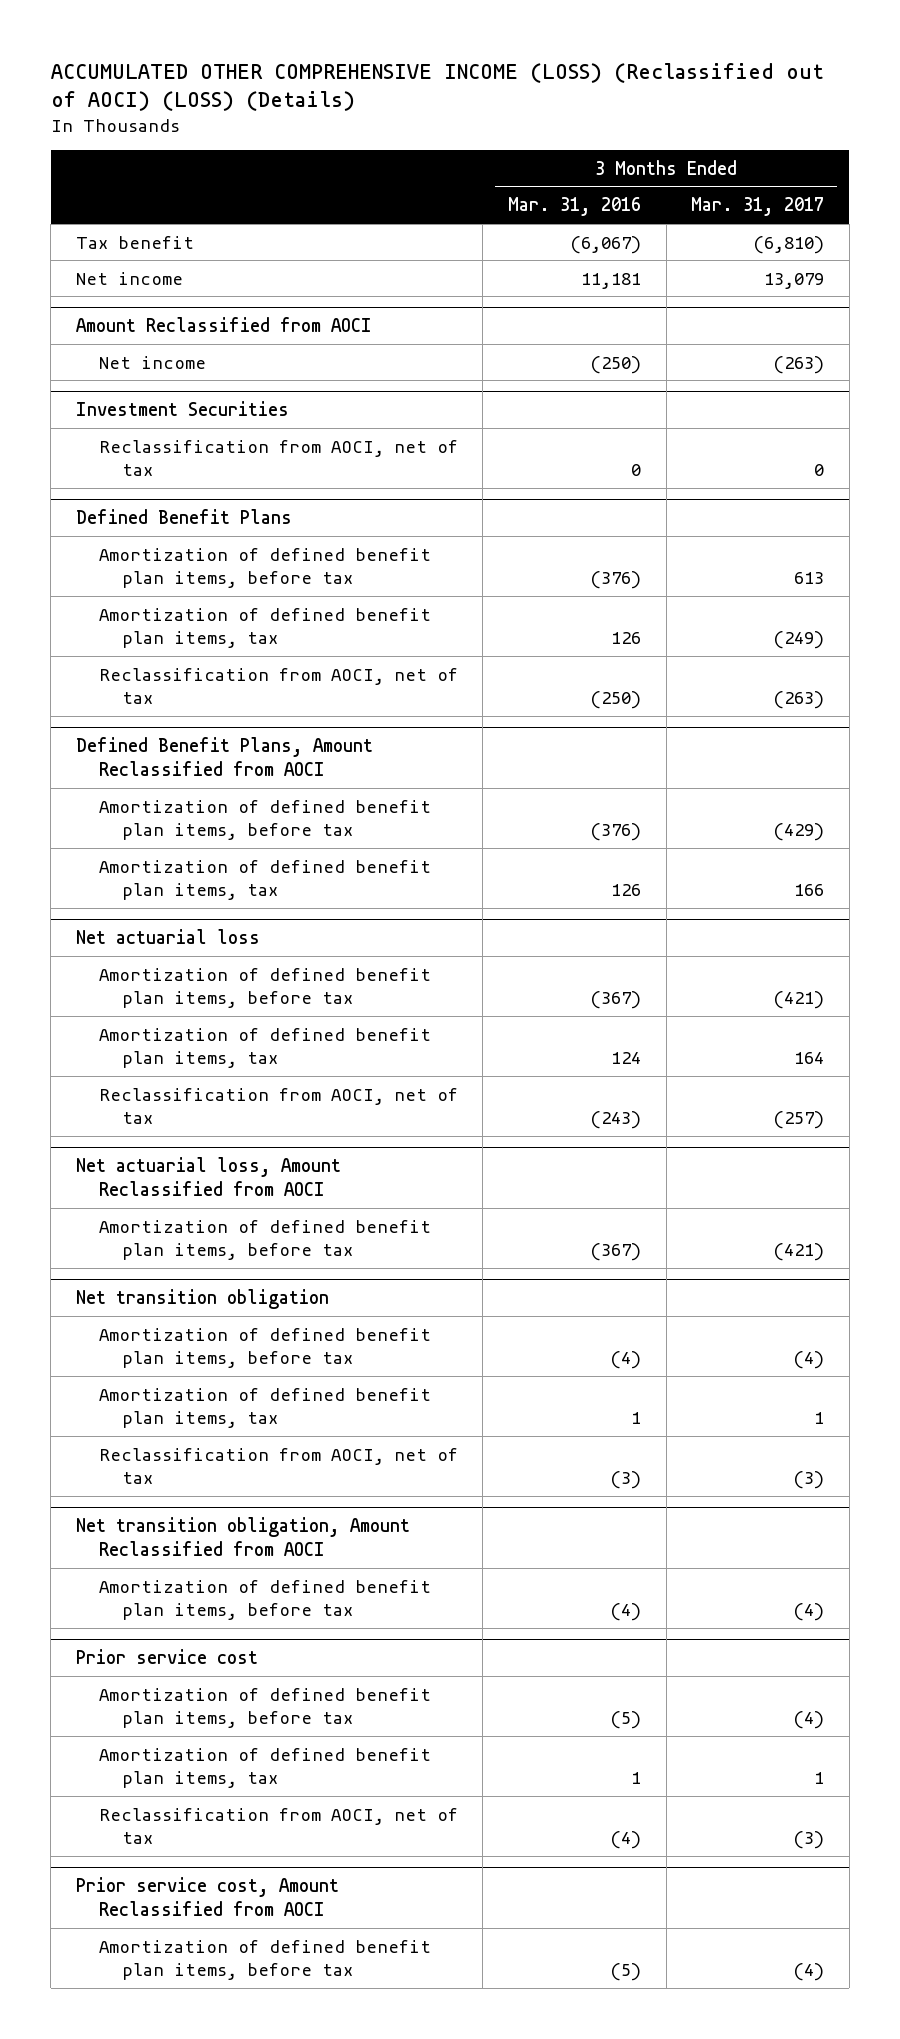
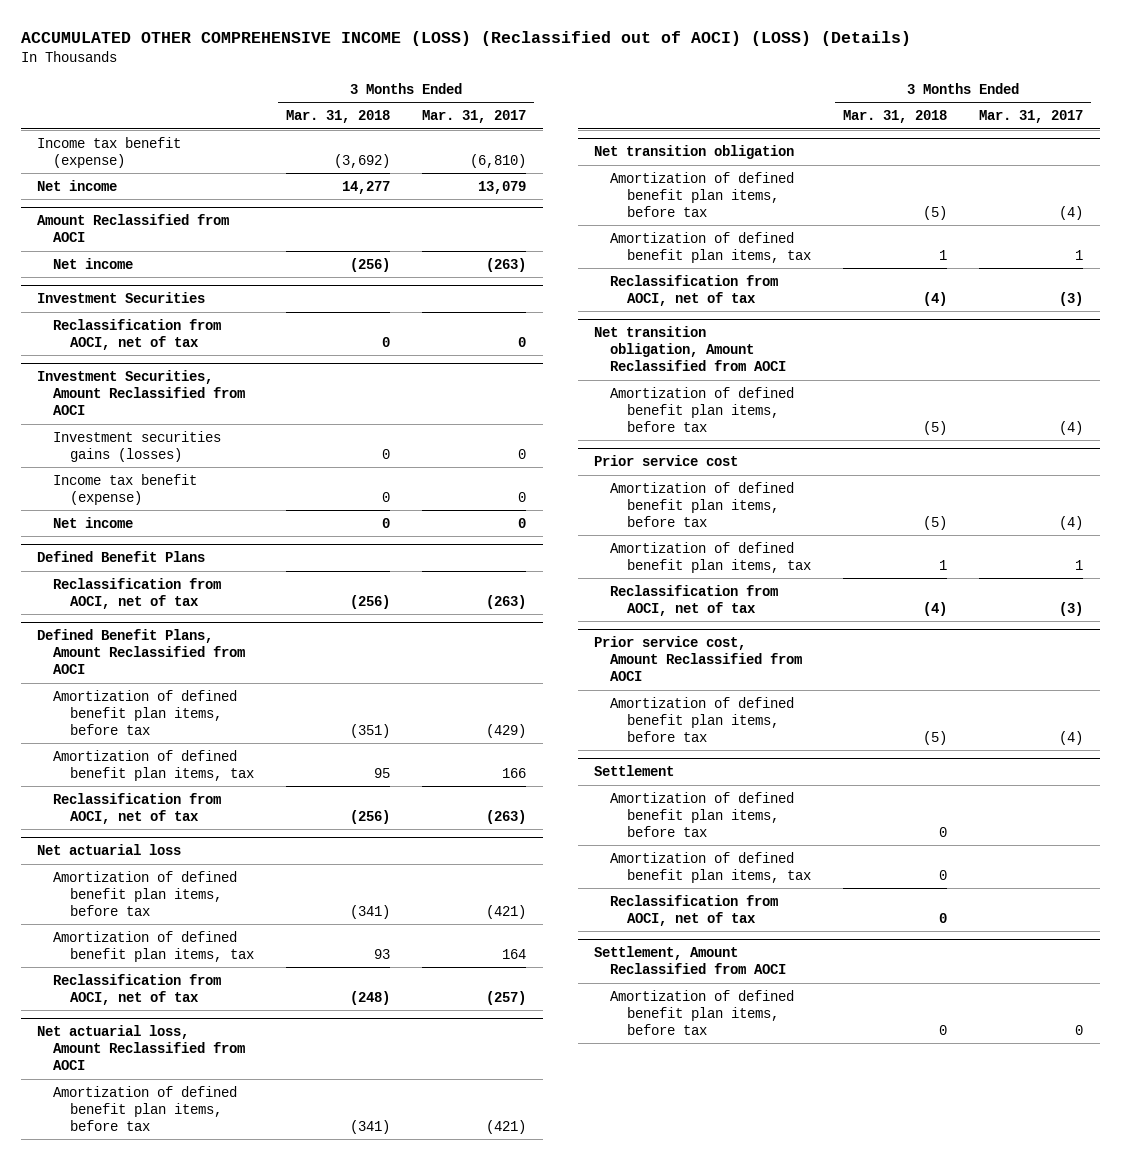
- | 3 Months Ended Mar. 31, 2016 | 3 Months Ended Mar. 31, 2017
+ | 3 Months Ended Mar. 31, 2018 | 3 Months Ended Mar. 31, 2017
- Tax benefit | (6,067) | (6,810)
+ Income tax benefit (expense) | (3,692) | (6,810)
+ Investment Securities, Amount Reclassified from AOCI
+ Investment securities gains (losses) | 0 | 0
+ Income tax benefit (expense) | 0 | 0
+ Net income | 0 | 0
@ Defined Benefit Plans
- Amortization of defined benefit plan items, before tax | (376) | 613
- Amortization of defined benefit plan items, tax | 126 | (249)
@ Defined Benefit Plans, Amount Reclassified from AOCI
+ Reclassification from AOCI, net of tax | (256) | (263)
+ Settlement
+ Amortization of defined benefit plan items, before tax | 0 |
+ Amortization of defined benefit plan items, tax | 0 |
+ Reclassification from AOCI, net of tax | 0 |
+ Settlement, Amount Reclassified from AOCI
+ Amortization of defined benefit plan items, before tax | 0 | 0

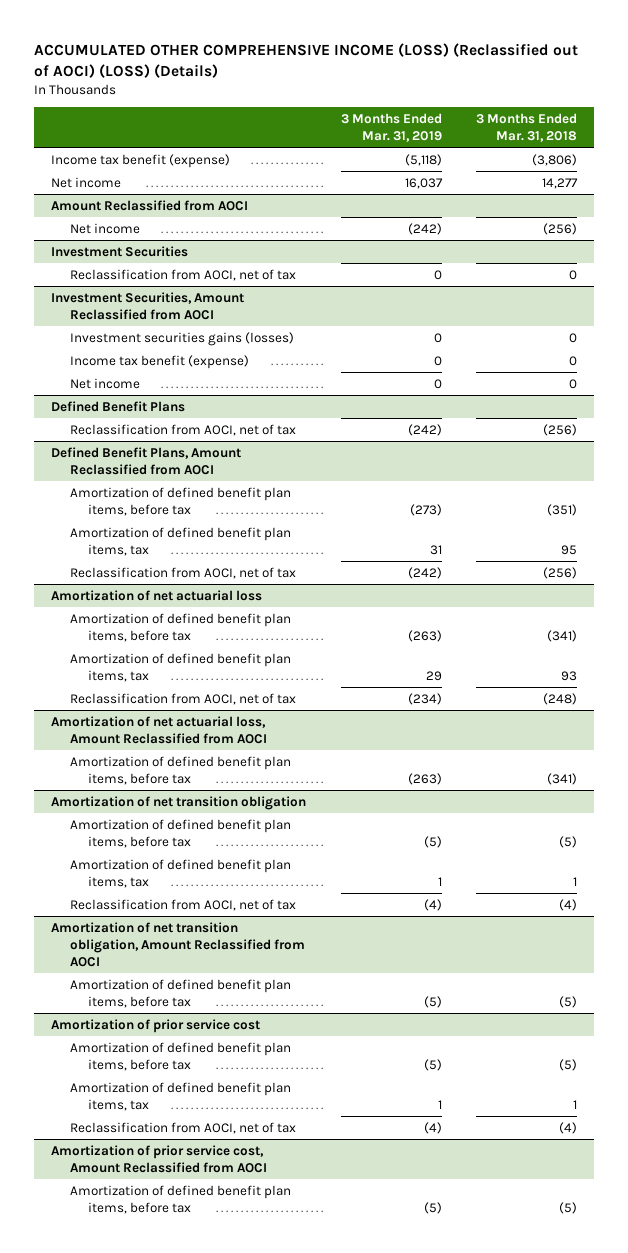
- | 3 Months Ended Mar. 31, 2018 | 3 Months Ended Mar. 31, 2017
+ | 3 Months Ended Mar. 31, 2019 | 3 Months Ended Mar. 31, 2018
- Income tax benefit (expense) | (3,692) | (6,810)
+ Income tax benefit (expense) | (5,118) | (3,806)
- Net actuarial loss
+ Amortization of net actuarial loss
- Net actuarial loss, Amount Reclassified from AOCI
+ Amortization of net actuarial loss, Amount Reclassified from AOCI
- Net transition obligation
+ Amortization of net transition obligation
- Net transition obligation, Amount Reclassified from AOCI
+ Amortization of net transition obligation, Amount Reclassified from AOCI
- Prior service cost
+ Amortization of prior service cost
- Prior service cost, Amount Reclassified from AOCI
+ Amortization of prior service cost, Amount Reclassified from AOCI
- Settlement
- Amortization of defined benefit plan items, before tax | 0 |
- Amortization of defined benefit plan items, tax | 0 |
- Reclassification from AOCI, net of tax | 0 |
- Settlement, Amount Reclassified from AOCI
- Amortization of defined benefit plan items, before tax | 0 | 0

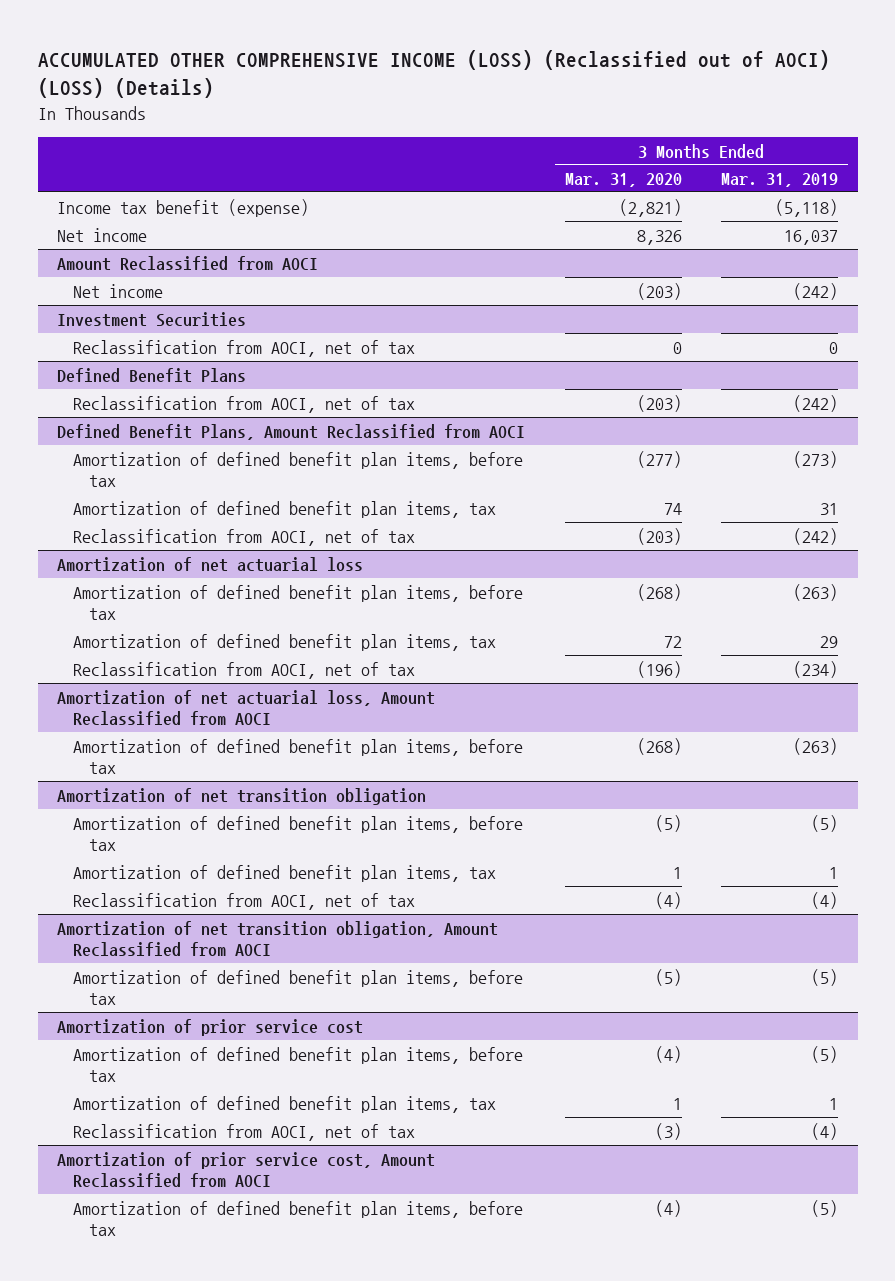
- | 3 Months Ended Mar. 31, 2019 | 3 Months Ended Mar. 31, 2018
+ | 3 Months Ended Mar. 31, 2020 | 3 Months Ended Mar. 31, 2019
- Investment Securities, Amount Reclassified from AOCI
- Investment securities gains (losses) | 0 | 0
- Income tax benefit (expense) | 0 | 0
- Net income | 0 | 0

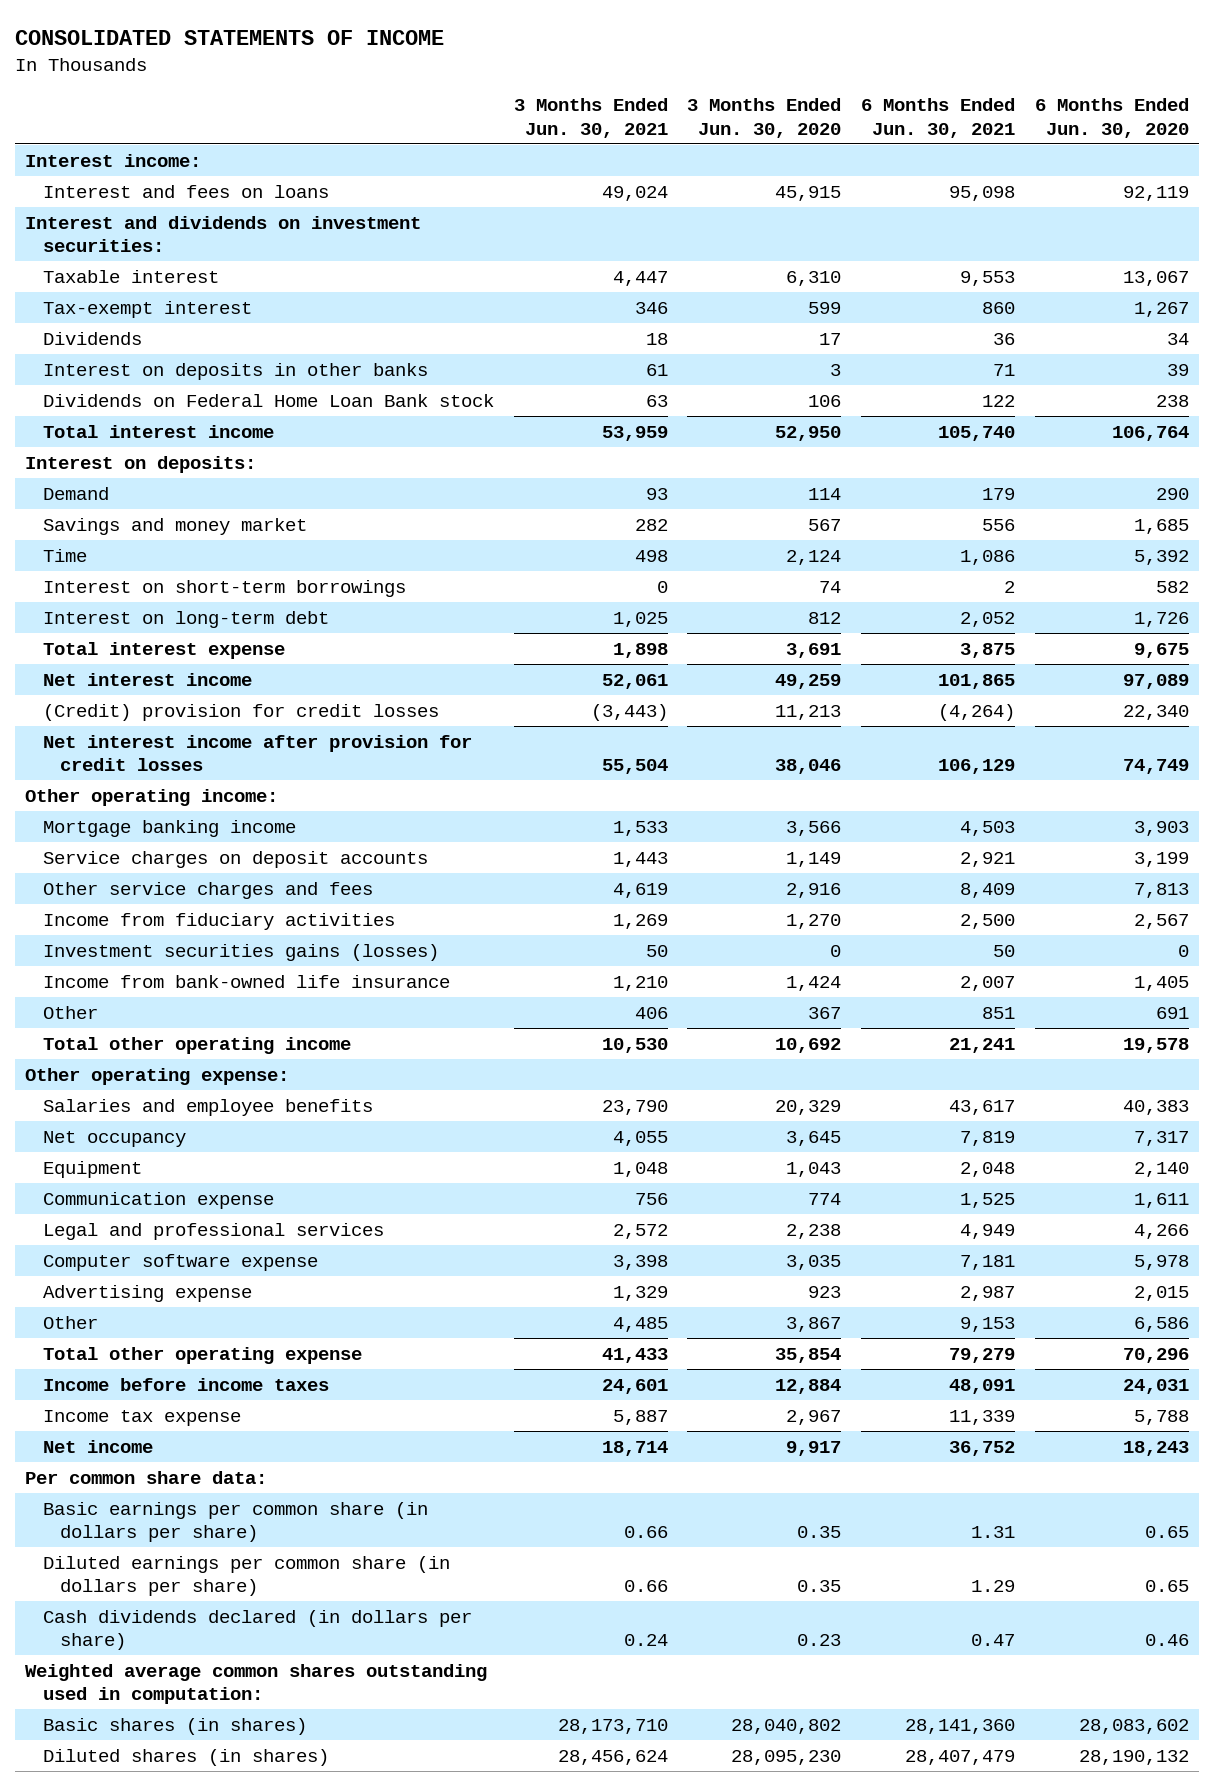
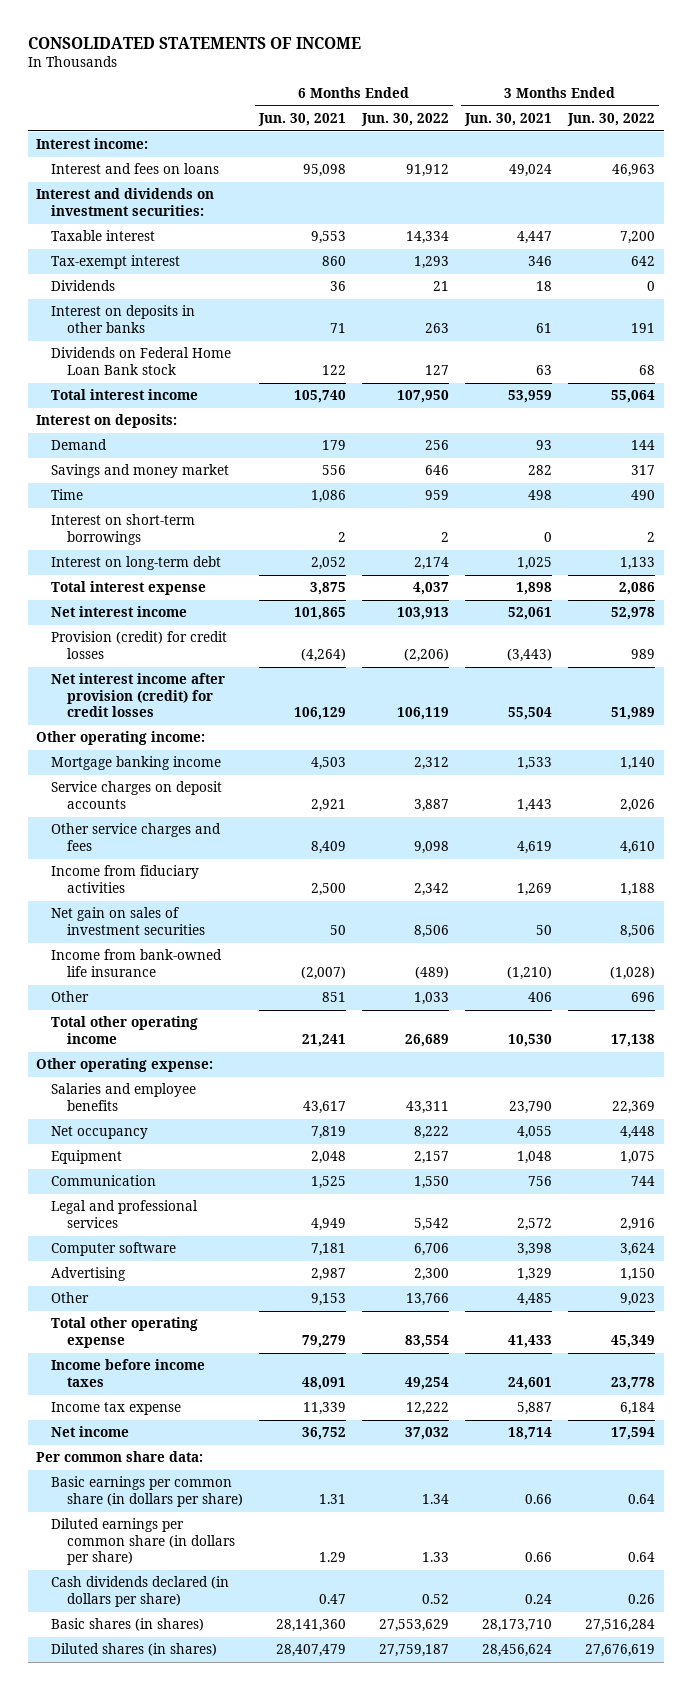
- | 3 Months Ended Jun. 30, 2021 | 3 Months Ended Jun. 30, 2020 | 6 Months Ended Jun. 30, 2021 | 6 Months Ended Jun. 30, 2020
+ | 6 Months Ended Jun. 30, 2021 | 6 Months Ended Jun. 30, 2022 | 3 Months Ended Jun. 30, 2021 | 3 Months Ended Jun. 30, 2022
- (Credit) provision for credit losses | (3,443) | 11,213 | (4,264) | 22,340
- Net interest income after provision for credit losses | 55,504 | 38,046 | 106,129 | 74,749
+ Provision (credit) for credit losses | (4,264) | (2,206) | (3,443) | 989
+ Net interest income after provision (credit) for credit losses | 106,129 | 106,119 | 55,504 | 51,989
- Investment securities gains (losses) | 50 | 0 | 50 | 0
- Income from bank-owned life insurance | 1,210 | 1,424 | 2,007 | 1,405
+ Net gain on sales of investment securities | 50 | 8,506 | 50 | 8,506
+ Income from bank-owned life insurance | (2,007) | (489) | (1,210) | (1,028)
- Communication expense | 756 | 774 | 1,525 | 1,611
+ Communication | 1,525 | 1,550 | 756 | 744
- Computer software expense | 3,398 | 3,035 | 7,181 | 5,978
- Advertising expense | 1,329 | 923 | 2,987 | 2,015
+ Computer software | 7,181 | 6,706 | 3,398 | 3,624
+ Advertising | 2,987 | 2,300 | 1,329 | 1,150
- Weighted average common shares outstanding used in computation:

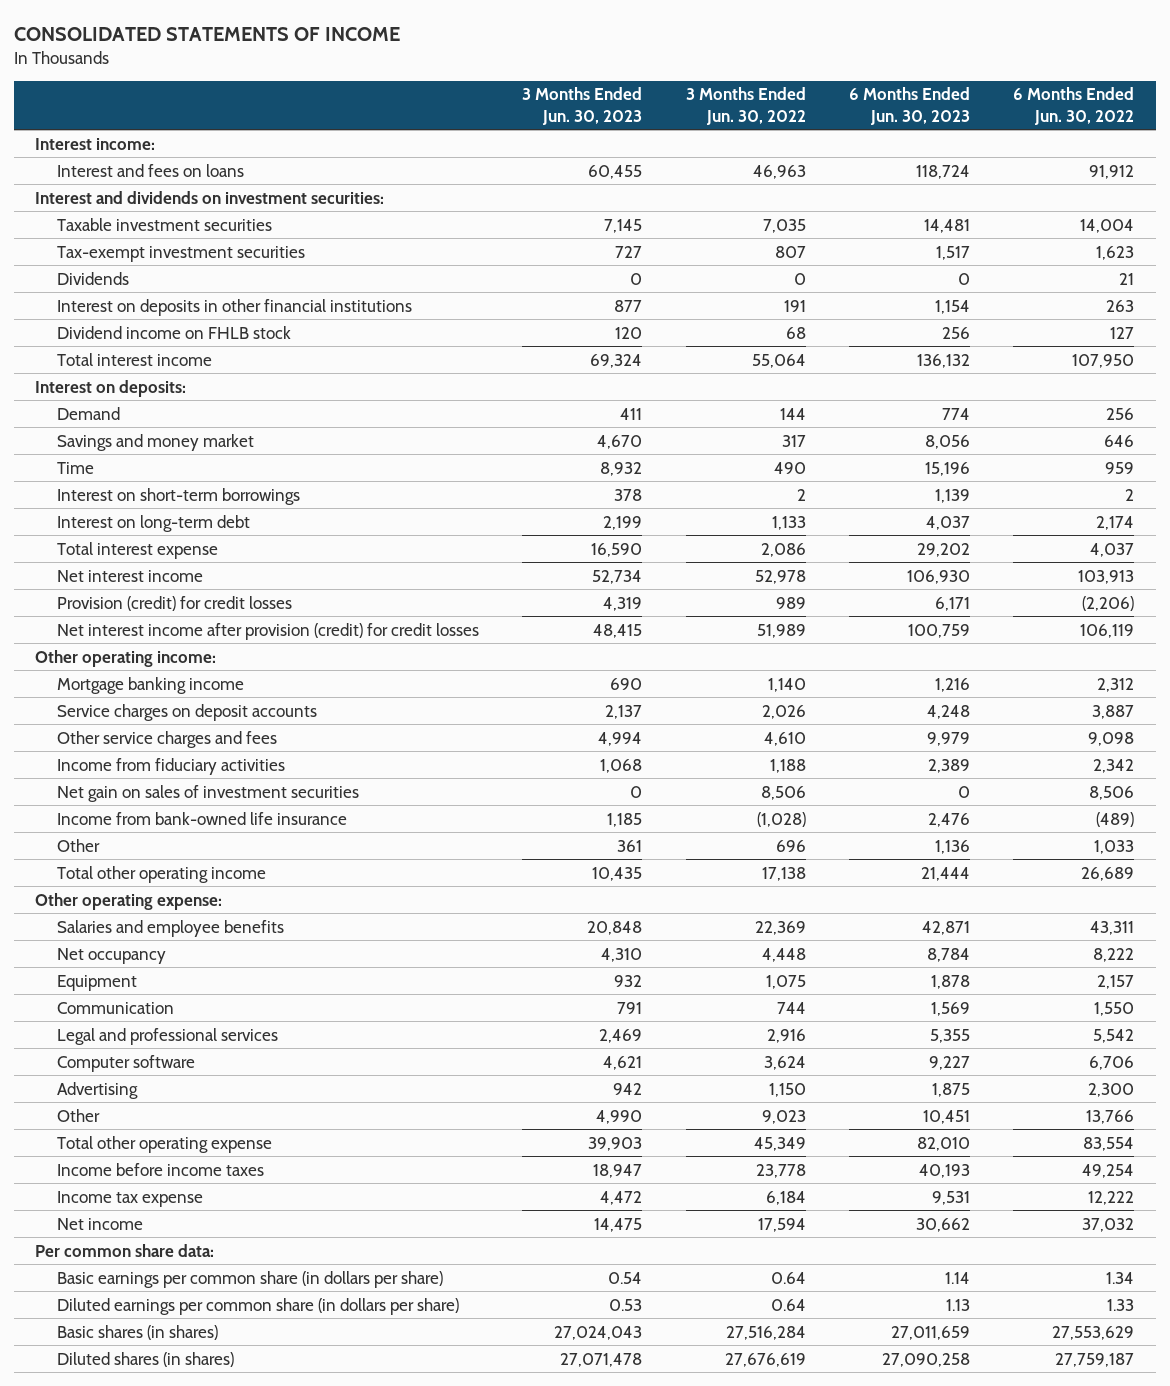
- | 6 Months Ended Jun. 30, 2021 | 6 Months Ended Jun. 30, 2022 | 3 Months Ended Jun. 30, 2021 | 3 Months Ended Jun. 30, 2022
+ | 3 Months Ended Jun. 30, 2023 | 3 Months Ended Jun. 30, 2022 | 6 Months Ended Jun. 30, 2023 | 6 Months Ended Jun. 30, 2022
- Taxable interest | 9,553 | 14,334 | 4,447 | 7,200
- Tax-exempt interest | 860 | 1,293 | 346 | 642
+ Taxable investment securities | 7,145 | 7,035 | 14,481 | 14,004
+ Tax-exempt investment securities | 727 | 807 | 1,517 | 1,623
- Interest on deposits in other banks | 71 | 263 | 61 | 191
- Dividends on Federal Home Loan Bank stock | 122 | 127 | 63 | 68
+ Interest on deposits in other financial institutions | 877 | 191 | 1,154 | 263
+ Dividend income on FHLB stock | 120 | 68 | 256 | 127
- Cash dividends declared (in dollars per share) | 0.47 | 0.52 | 0.24 | 0.26

